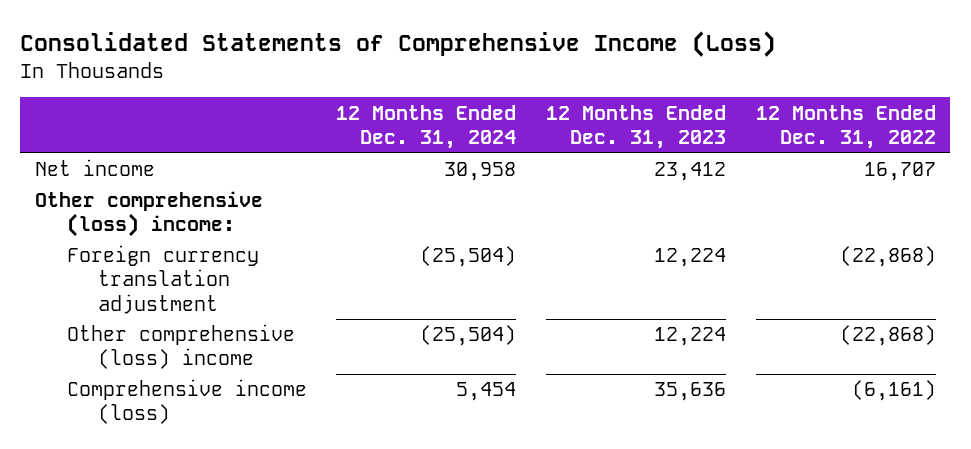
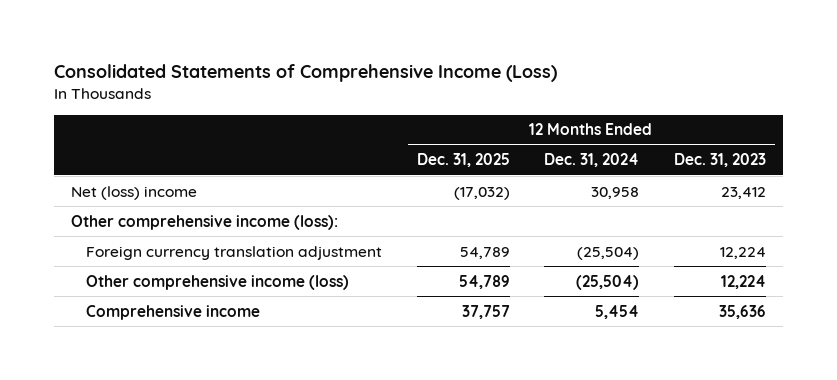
- | 12 Months Ended Dec. 31, 2024 | 12 Months Ended Dec. 31, 2023 | 12 Months Ended Dec. 31, 2022
+ | 12 Months Ended Dec. 31, 2025 | 12 Months Ended Dec. 31, 2024 | 12 Months Ended Dec. 31, 2023
- Net income | 30,958 | 23,412 | 16,707
- Other comprehensive (loss) income:
+ Net (loss) income | (17,032) | 30,958 | 23,412
+ Other comprehensive income (loss):
- Other comprehensive (loss) income | (25,504) | 12,224 | (22,868)
- Comprehensive income (loss) | 5,454 | 35,636 | (6,161)
+ Other comprehensive income (loss) | 54,789 | (25,504) | 12,224
+ Comprehensive income | 37,757 | 5,454 | 35,636

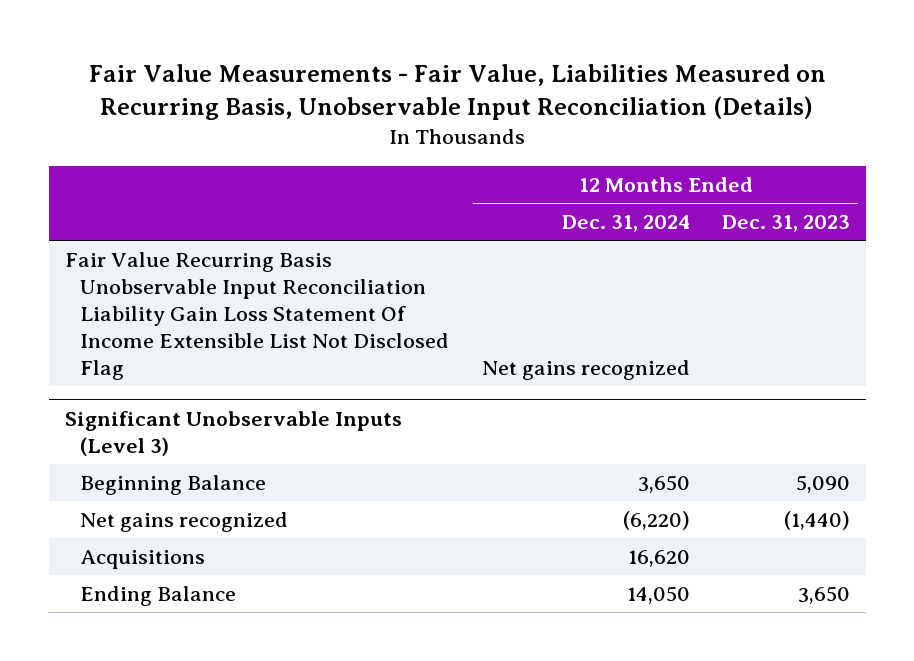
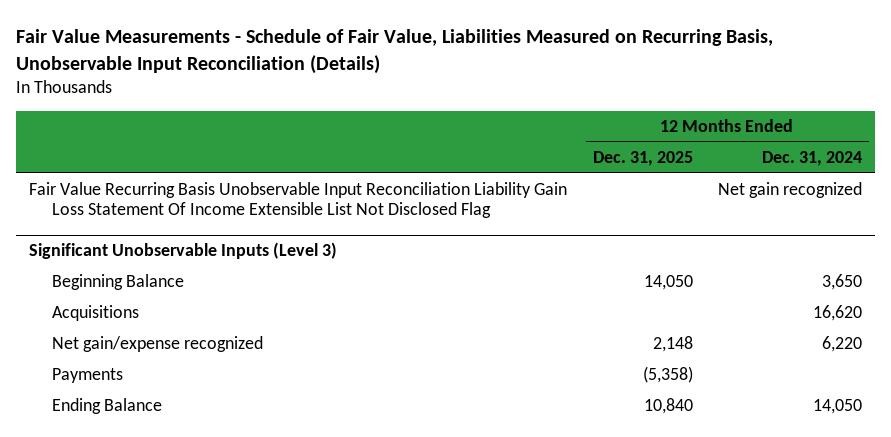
- Fair Value Measurements - Fair Value, Liabilities Measured on Recurring Basis, Unobservable Input Reconciliation (Details)
+ Fair Value Measurements - Schedule of Fair Value, Liabilities Measured on Recurring Basis, Unobservable Input Reconciliation (Details)
- | 12 Months Ended Dec. 31, 2024 | 12 Months Ended Dec. 31, 2023
+ | 12 Months Ended Dec. 31, 2025 | 12 Months Ended Dec. 31, 2024
- Fair Value Recurring Basis Unobservable Input Reconciliation Liability Gain Loss Statement Of Income Extensible List Not Disclosed Flag | Net gains recognized |
+ Fair Value Recurring Basis Unobservable Input Reconciliation Liability Gain Loss Statement Of Income Extensible List Not Disclosed Flag | | Net gain recognized
@ Significant Unobservable Inputs (Level 3)
- Net gains recognized | (6,220) | (1,440)
+ Net gain/expense recognized | 2,148 | 6,220
+ Payments | (5,358) |

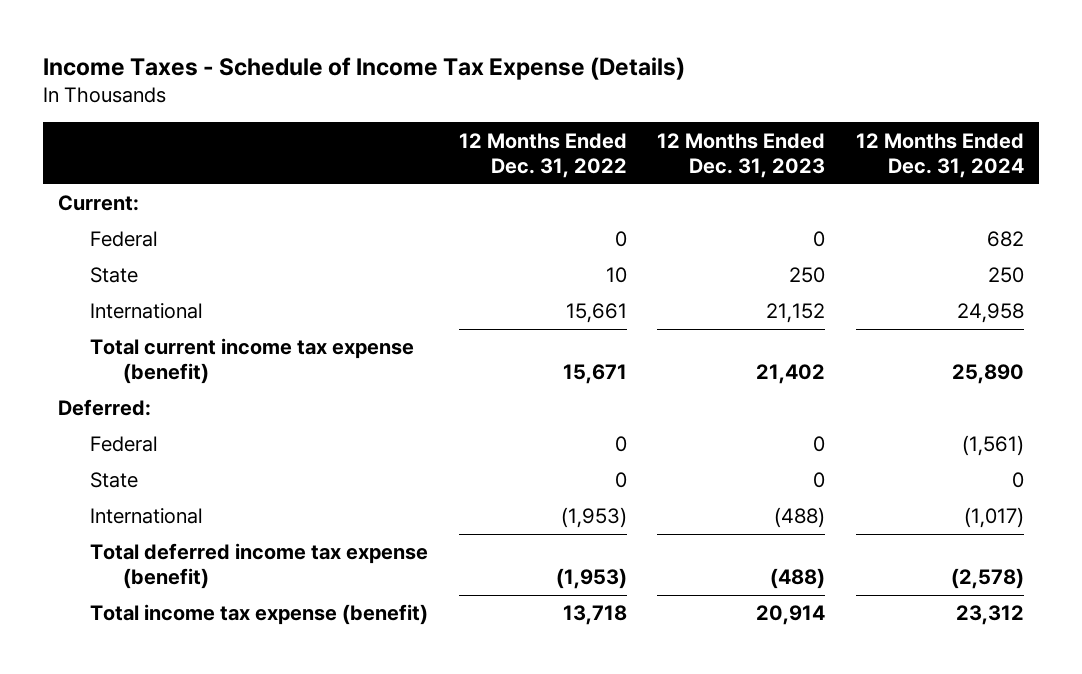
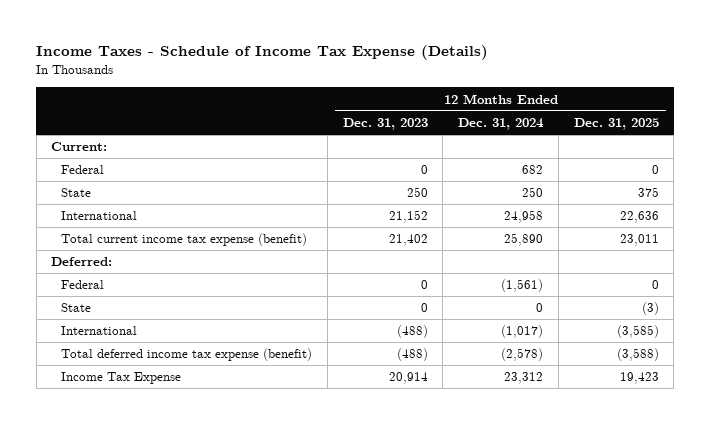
- | 12 Months Ended Dec. 31, 2022 | 12 Months Ended Dec. 31, 2023 | 12 Months Ended Dec. 31, 2024
+ | 12 Months Ended Dec. 31, 2023 | 12 Months Ended Dec. 31, 2024 | 12 Months Ended Dec. 31, 2025
- Total income tax expense (benefit) | 13,718 | 20,914 | 23,312
+ Income Tax Expense | 20,914 | 23,312 | 19,423

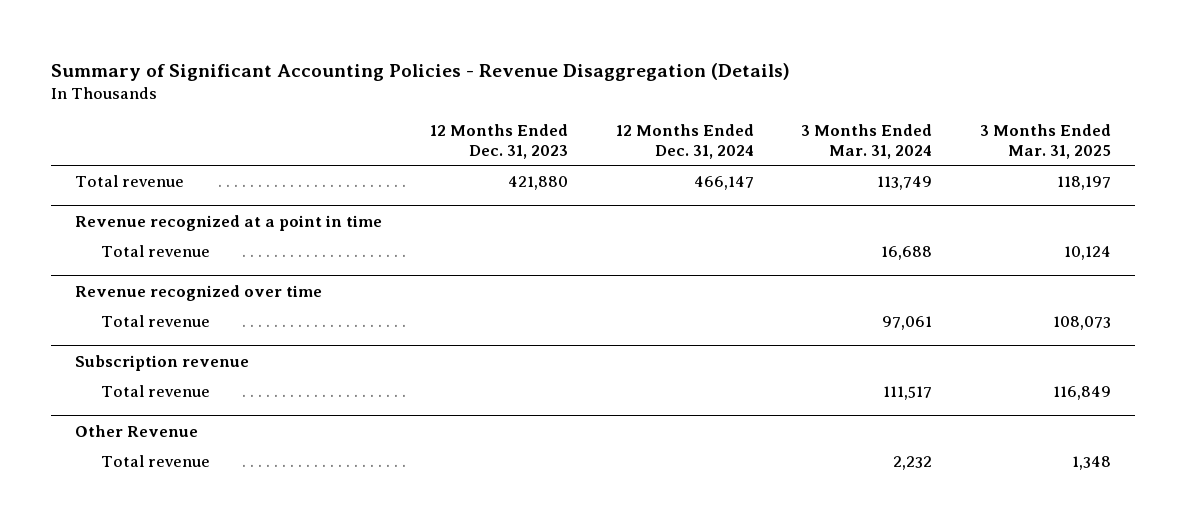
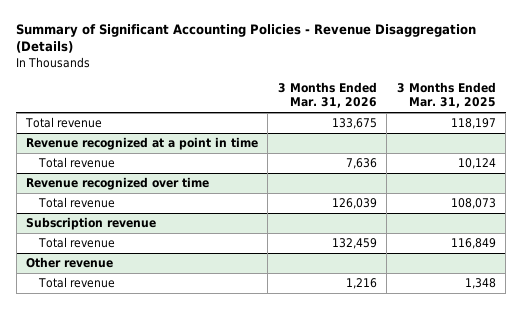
- | 12 Months Ended Dec. 31, 2023 | 12 Months Ended Dec. 31, 2024 | 3 Months Ended Mar. 31, 2024 | 3 Months Ended Mar. 31, 2025
+ | 3 Months Ended Mar. 31, 2026 | 3 Months Ended Mar. 31, 2025
- Other Revenue
+ Other revenue

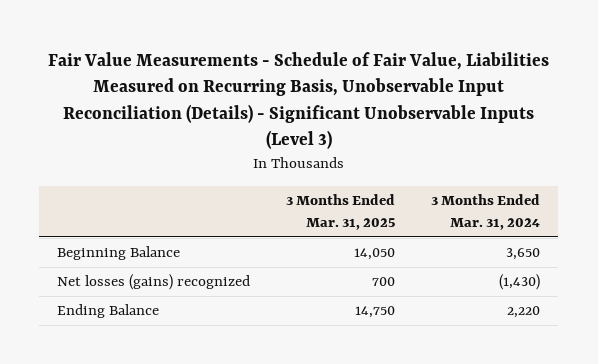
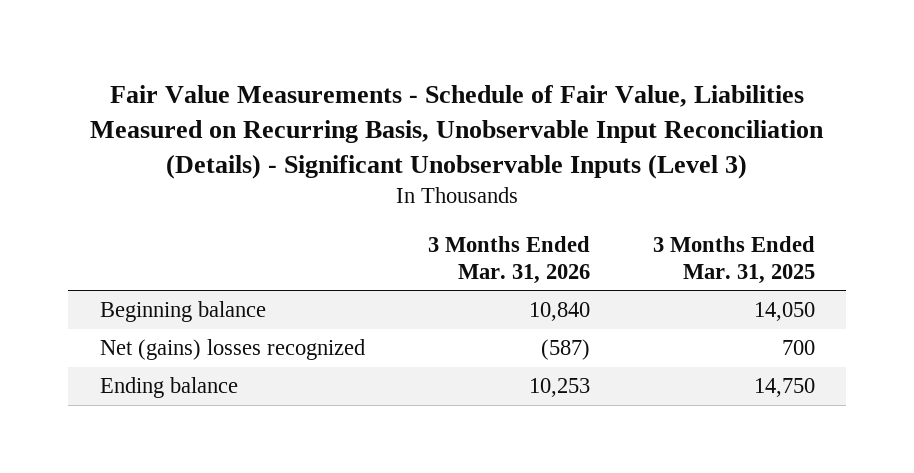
- | 3 Months Ended Mar. 31, 2025 | 3 Months Ended Mar. 31, 2024
+ | 3 Months Ended Mar. 31, 2026 | 3 Months Ended Mar. 31, 2025
- Beginning Balance | 14,050 | 3,650
- Net losses (gains) recognized | 700 | (1,430)
- Ending Balance | 14,750 | 2,220
+ Beginning balance | 10,840 | 14,050
+ Net (gains) losses recognized | (587) | 700
+ Ending balance | 10,253 | 14,750

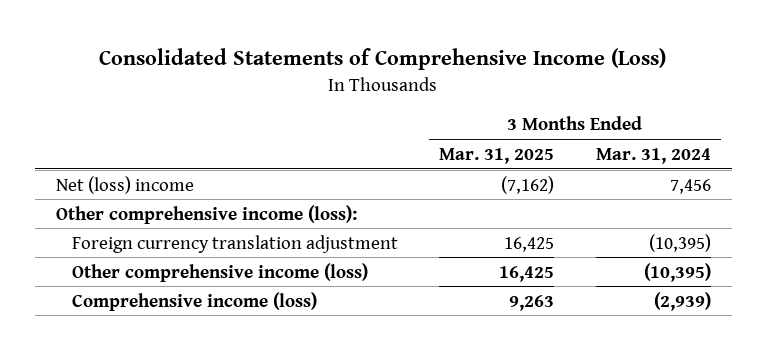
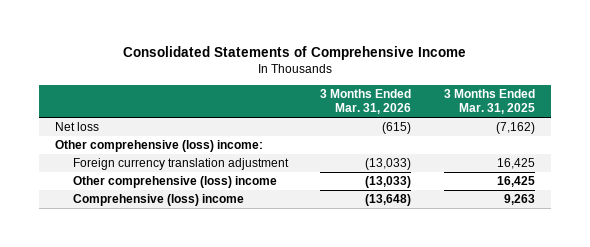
- Consolidated Statements of Comprehensive Income (Loss)
+ Consolidated Statements of Comprehensive Income
- | 3 Months Ended Mar. 31, 2025 | 3 Months Ended Mar. 31, 2024
+ | 3 Months Ended Mar. 31, 2026 | 3 Months Ended Mar. 31, 2025
- Net (loss) income | (7,162) | 7,456
- Other comprehensive income (loss):
+ Net loss | (615) | (7,162)
+ Other comprehensive (loss) income:
- Other comprehensive income (loss) | 16,425 | (10,395)
- Comprehensive income (loss) | 9,263 | (2,939)
+ Other comprehensive (loss) income | (13,033) | 16,425
+ Comprehensive (loss) income | (13,648) | 9,263

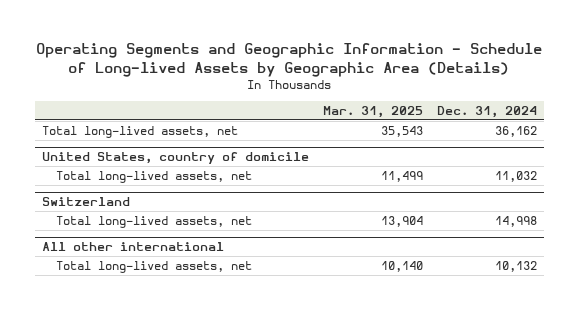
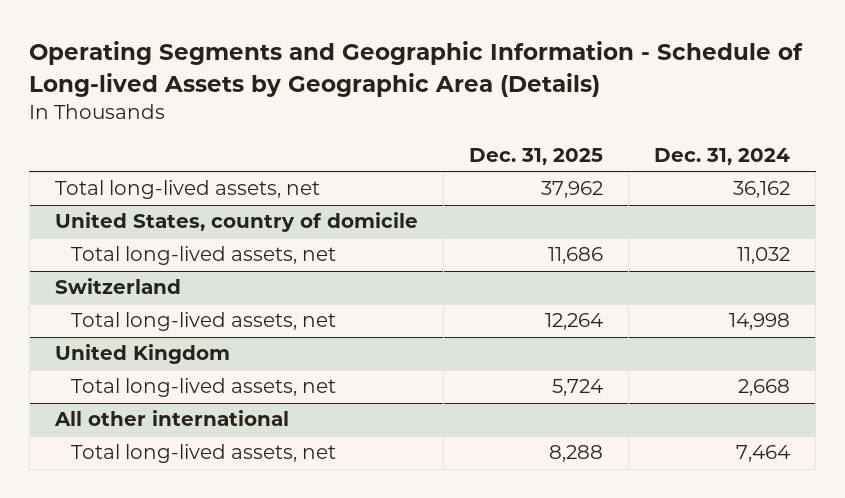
- | Mar. 31, 2025 | Dec. 31, 2024
+ | Dec. 31, 2025 | Dec. 31, 2024
+ United Kingdom
+ Total long-lived assets, net | 5,724 | 2,668
@ All other international
- Total long-lived assets, net | 10,140 | 10,132
+ Total long-lived assets, net | 8,288 | 7,464

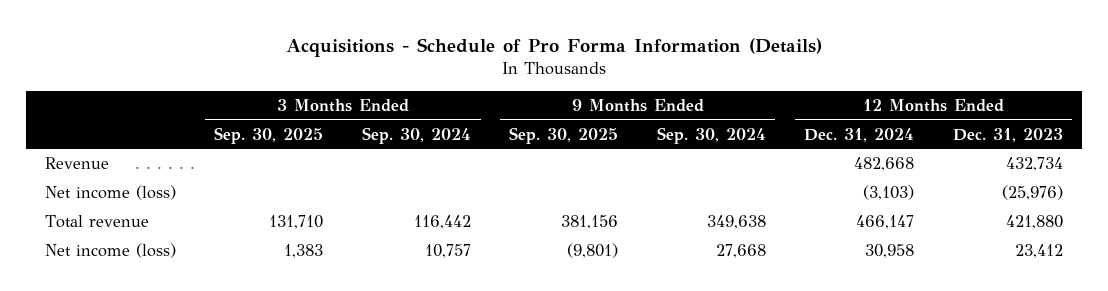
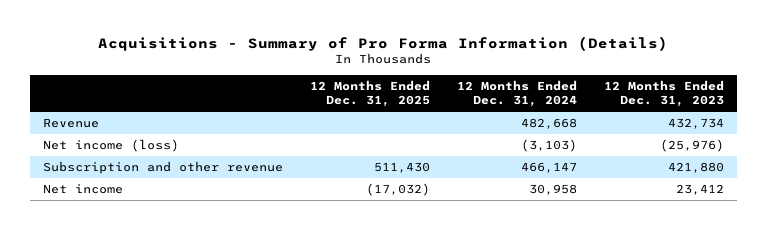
- Acquisitions - Schedule of Pro Forma Information (Details)
+ Acquisitions - Summary of Pro Forma Information (Details)
- | 3 Months Ended Sep. 30, 2025 | 3 Months Ended Sep. 30, 2024 | 9 Months Ended Sep. 30, 2025 | 9 Months Ended Sep. 30, 2024 | 12 Months Ended Dec. 31, 2024 | 12 Months Ended Dec. 31, 2023
+ | 12 Months Ended Dec. 31, 2025 | 12 Months Ended Dec. 31, 2024 | 12 Months Ended Dec. 31, 2023
- Total revenue | 131,710 | 116,442 | 381,156 | 349,638 | 466,147 | 421,880
- Net income (loss) | 1,383 | 10,757 | (9,801) | 27,668 | 30,958 | 23,412
+ Subscription and other revenue | 511,430 | 466,147 | 421,880
+ Net income | (17,032) | 30,958 | 23,412

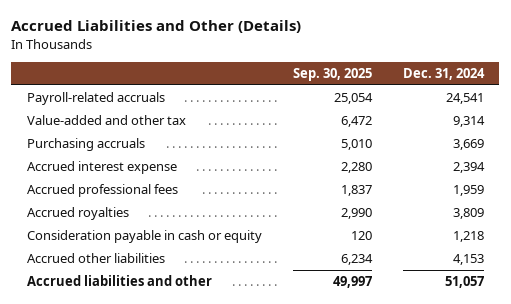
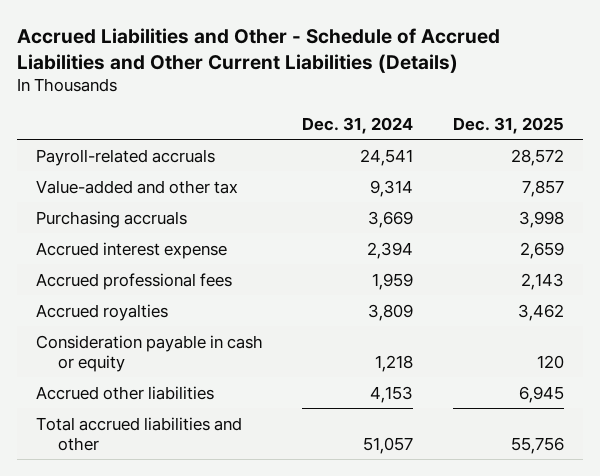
- Accrued Liabilities and Other (Details)
+ Accrued Liabilities and Other - Schedule of Accrued Liabilities and Other Current Liabilities (Details)
- | Sep. 30, 2025 | Dec. 31, 2024
+ | Dec. 31, 2024 | Dec. 31, 2025
- Accrued liabilities and other | 49,997 | 51,057
+ Total accrued liabilities and other | 51,057 | 55,756

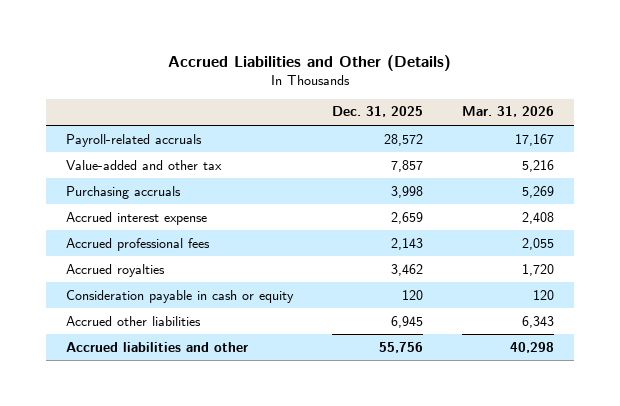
- Accrued Liabilities and Other - Schedule of Accrued Liabilities and Other Current Liabilities (Details)
+ Accrued Liabilities and Other (Details)
- | Dec. 31, 2024 | Dec. 31, 2025
+ | Dec. 31, 2025 | Mar. 31, 2026
- Total accrued liabilities and other | 51,057 | 55,756
+ Accrued liabilities and other | 55,756 | 40,298

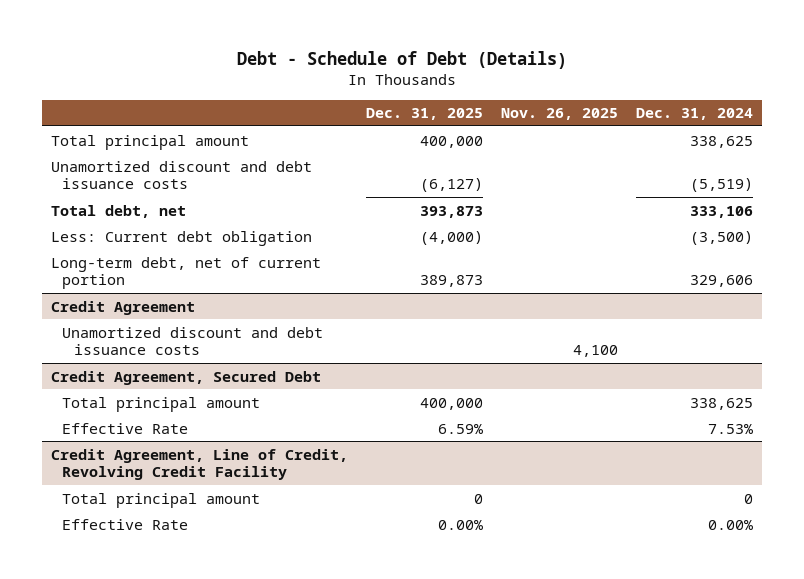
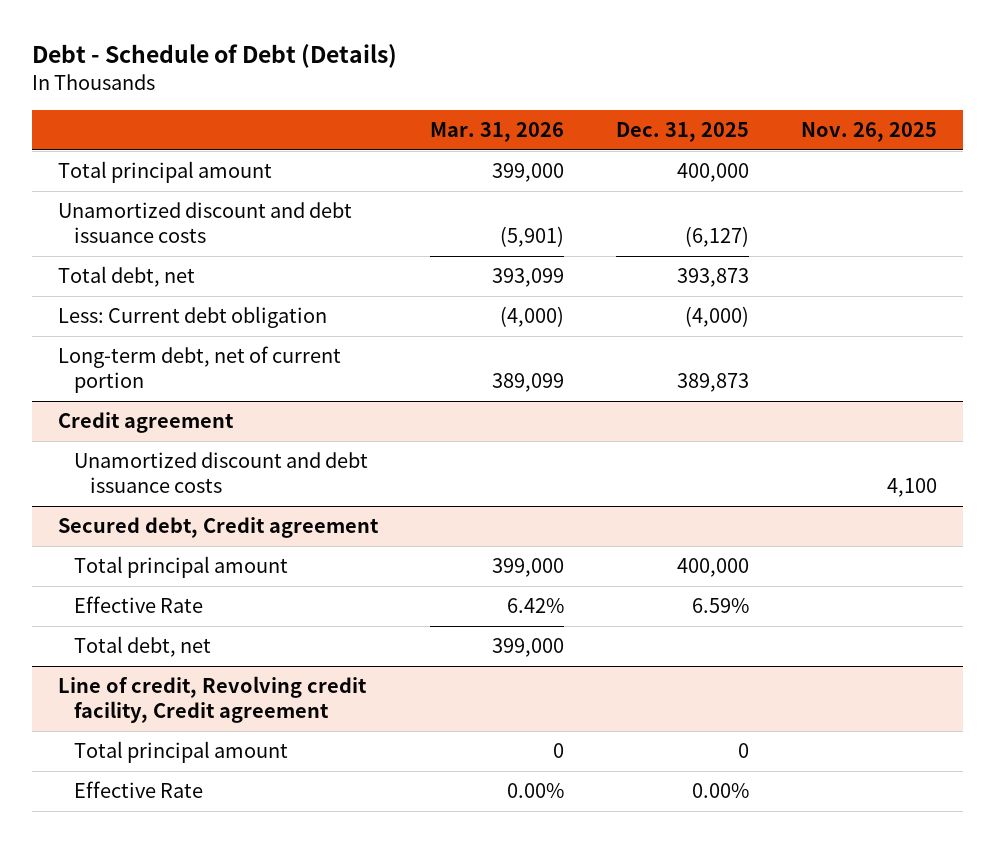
- | Dec. 31, 2025 | Nov. 26, 2025 | Dec. 31, 2024
+ | Mar. 31, 2026 | Dec. 31, 2025 | Nov. 26, 2025
- Credit Agreement
+ Credit agreement
- Credit Agreement, Secured Debt
+ Secured debt, Credit agreement
- Credit Agreement, Line of Credit, Revolving Credit Facility
+ Total debt, net | 399,000 | |
+ Line of credit, Revolving credit facility, Credit agreement

